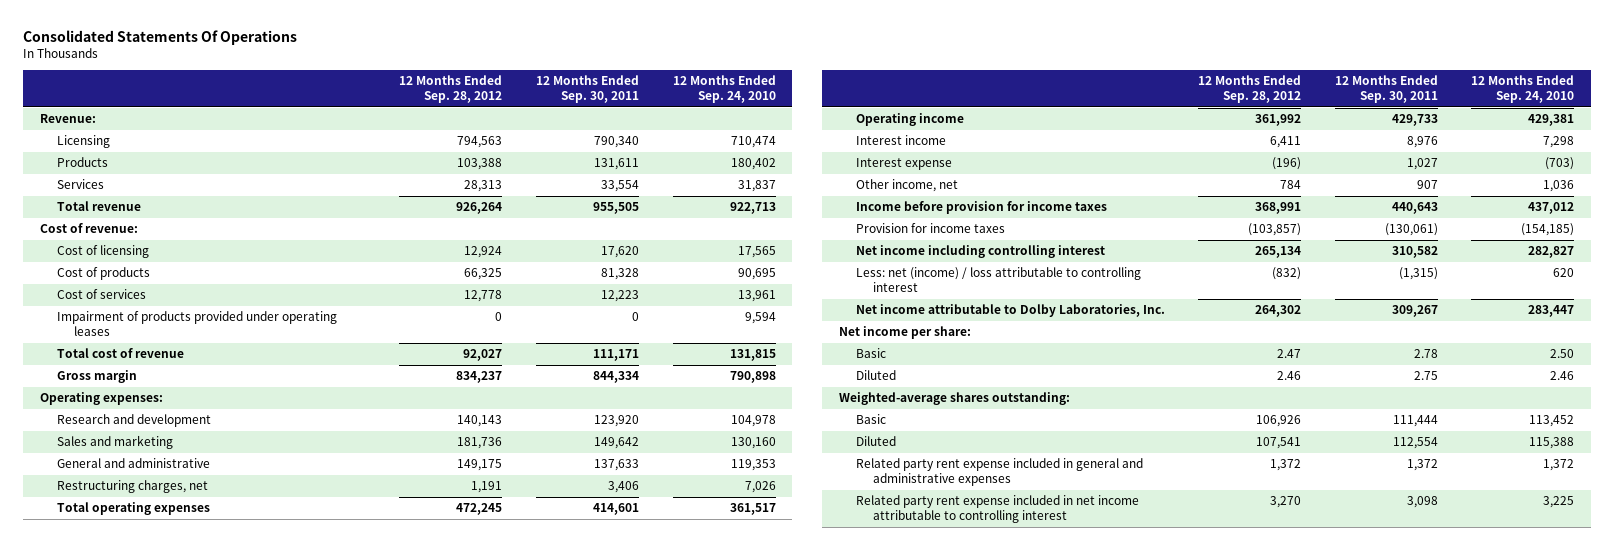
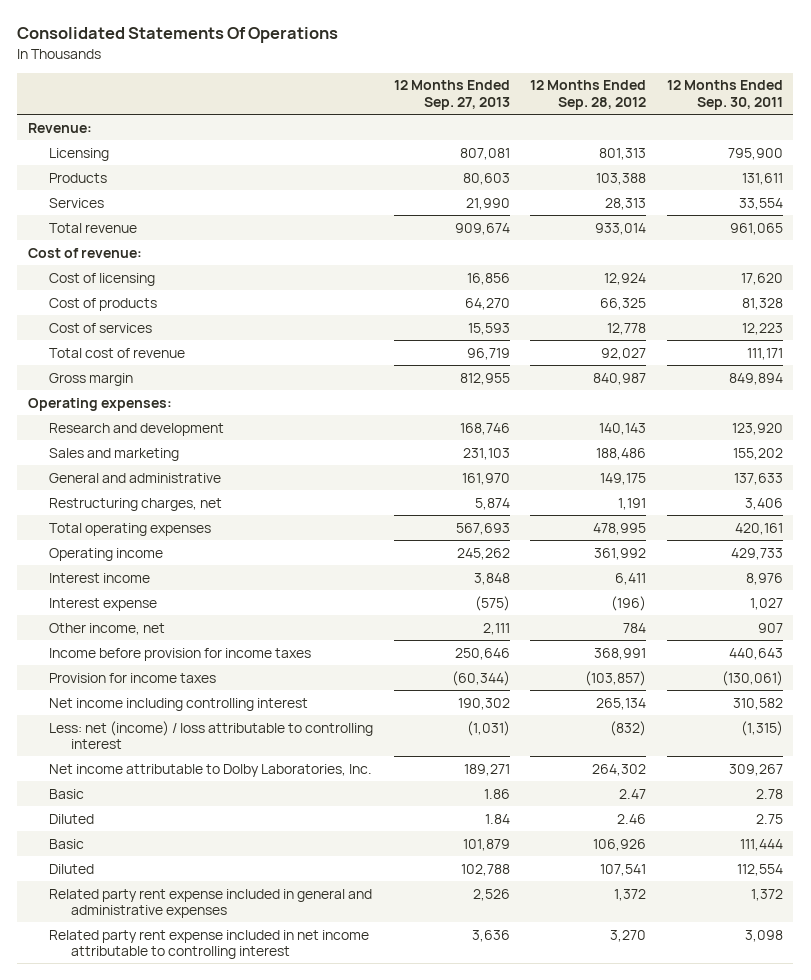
- | 12 Months Ended Sep. 28, 2012 | 12 Months Ended Sep. 30, 2011 | 12 Months Ended Sep. 24, 2010
+ | 12 Months Ended Sep. 27, 2013 | 12 Months Ended Sep. 28, 2012 | 12 Months Ended Sep. 30, 2011
- Licensing | 794,563 | 790,340 | 710,474
+ Licensing | 807,081 | 801,313 | 795,900
- Total revenue | 926,264 | 955,505 | 922,713
+ Total revenue | 909,674 | 933,014 | 961,065
- Impairment of products provided under operating leases | 0 | 0 | 9,594
- Gross margin | 834,237 | 844,334 | 790,898
+ Gross margin | 812,955 | 840,987 | 849,894
- Sales and marketing | 181,736 | 149,642 | 130,160
+ Sales and marketing | 231,103 | 188,486 | 155,202
- Total operating expenses | 472,245 | 414,601 | 361,517
+ Total operating expenses | 567,693 | 478,995 | 420,161
- Net income per share:
- Weighted-average shares outstanding:

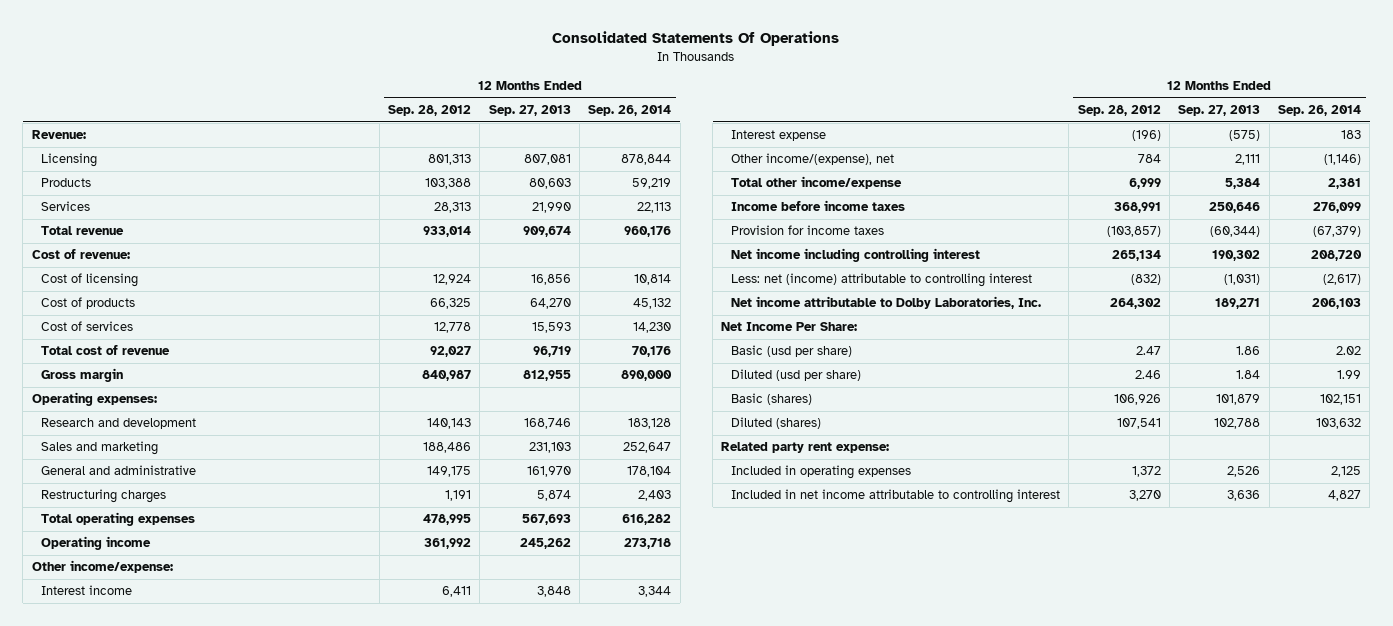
- | 12 Months Ended Sep. 27, 2013 | 12 Months Ended Sep. 28, 2012 | 12 Months Ended Sep. 30, 2011
+ | 12 Months Ended Sep. 28, 2012 | 12 Months Ended Sep. 27, 2013 | 12 Months Ended Sep. 26, 2014
- Restructuring charges, net | 5,874 | 1,191 | 3,406
+ Restructuring charges | 1,191 | 5,874 | 2,403
+ Other income/expense:
- Other income, net | 2,111 | 784 | 907
- Income before provision for income taxes | 250,646 | 368,991 | 440,643
+ Other income/(expense), net | 784 | 2,111 | (1,146)
+ Total other income/expense | 6,999 | 5,384 | 2,381
+ Income before income taxes | 368,991 | 250,646 | 276,099
- Less: net (income) / loss attributable to controlling interest | (1,031) | (832) | (1,315)
+ Less: net (income) attributable to controlling interest | (832) | (1,031) | (2,617)
- Basic | 1.86 | 2.47 | 2.78
- Diluted | 1.84 | 2.46 | 2.75
- Basic | 101,879 | 106,926 | 111,444
- Diluted | 102,788 | 107,541 | 112,554
- Related party rent expense included in general and administrative expenses | 2,526 | 1,372 | 1,372
- Related party rent expense included in net income attributable to controlling interest | 3,636 | 3,270 | 3,098
+ Net Income Per Share:
+ Basic (usd per share) | 2.47 | 1.86 | 2.02
+ Diluted (usd per share) | 2.46 | 1.84 | 1.99
+ Basic (shares) | 106,926 | 101,879 | 102,151
+ Diluted (shares) | 107,541 | 102,788 | 103,632
+ Related party rent expense:
+ Included in operating expenses | 1,372 | 2,526 | 2,125
+ Included in net income attributable to controlling interest | 3,270 | 3,636 | 4,827

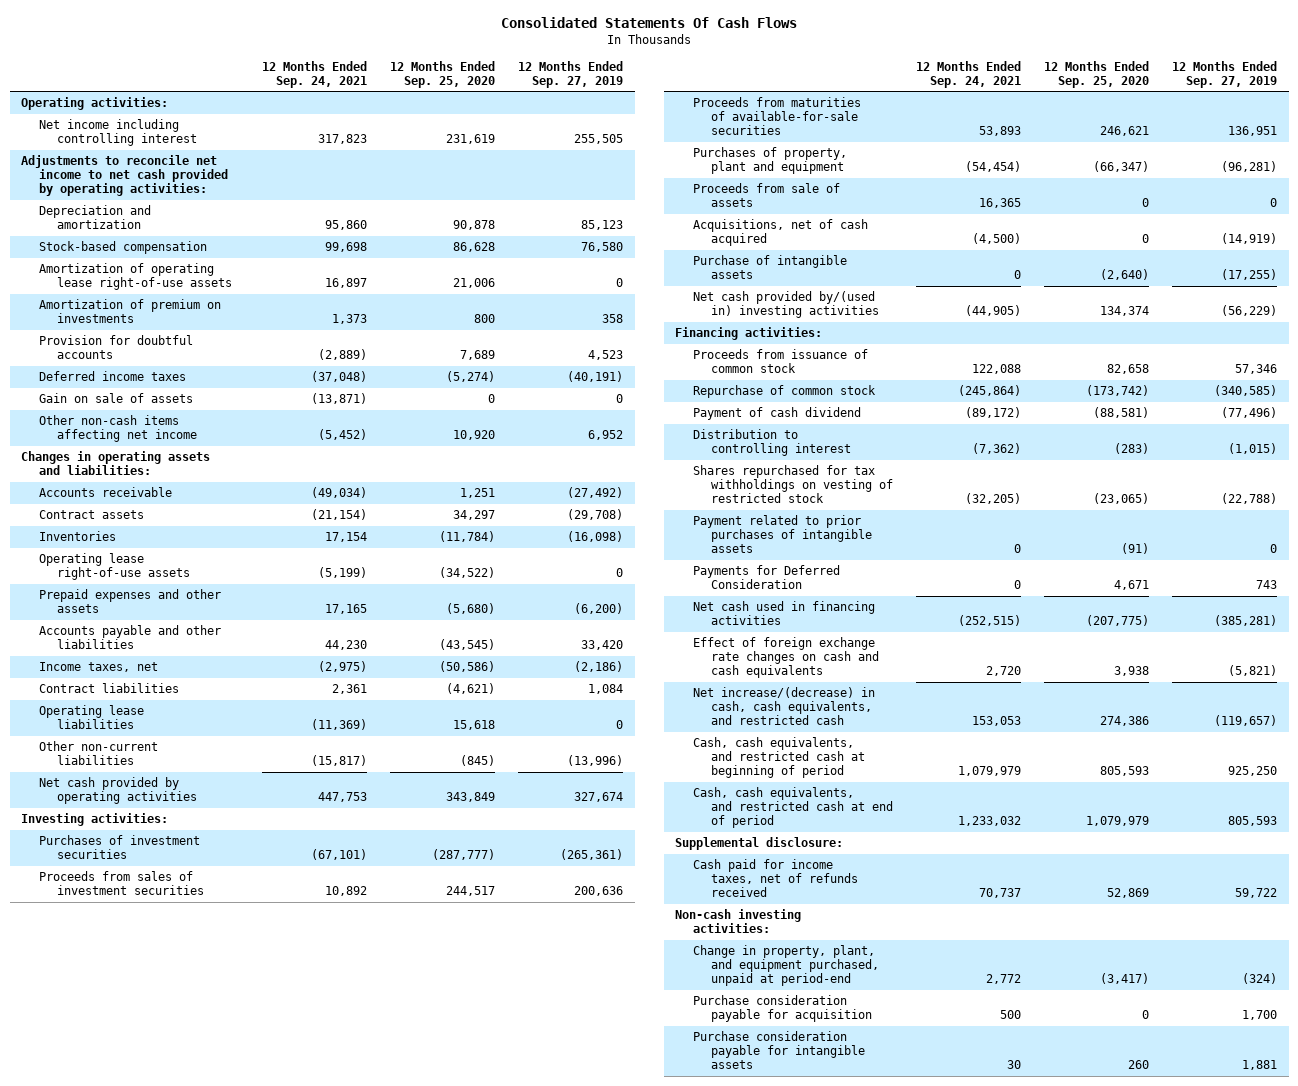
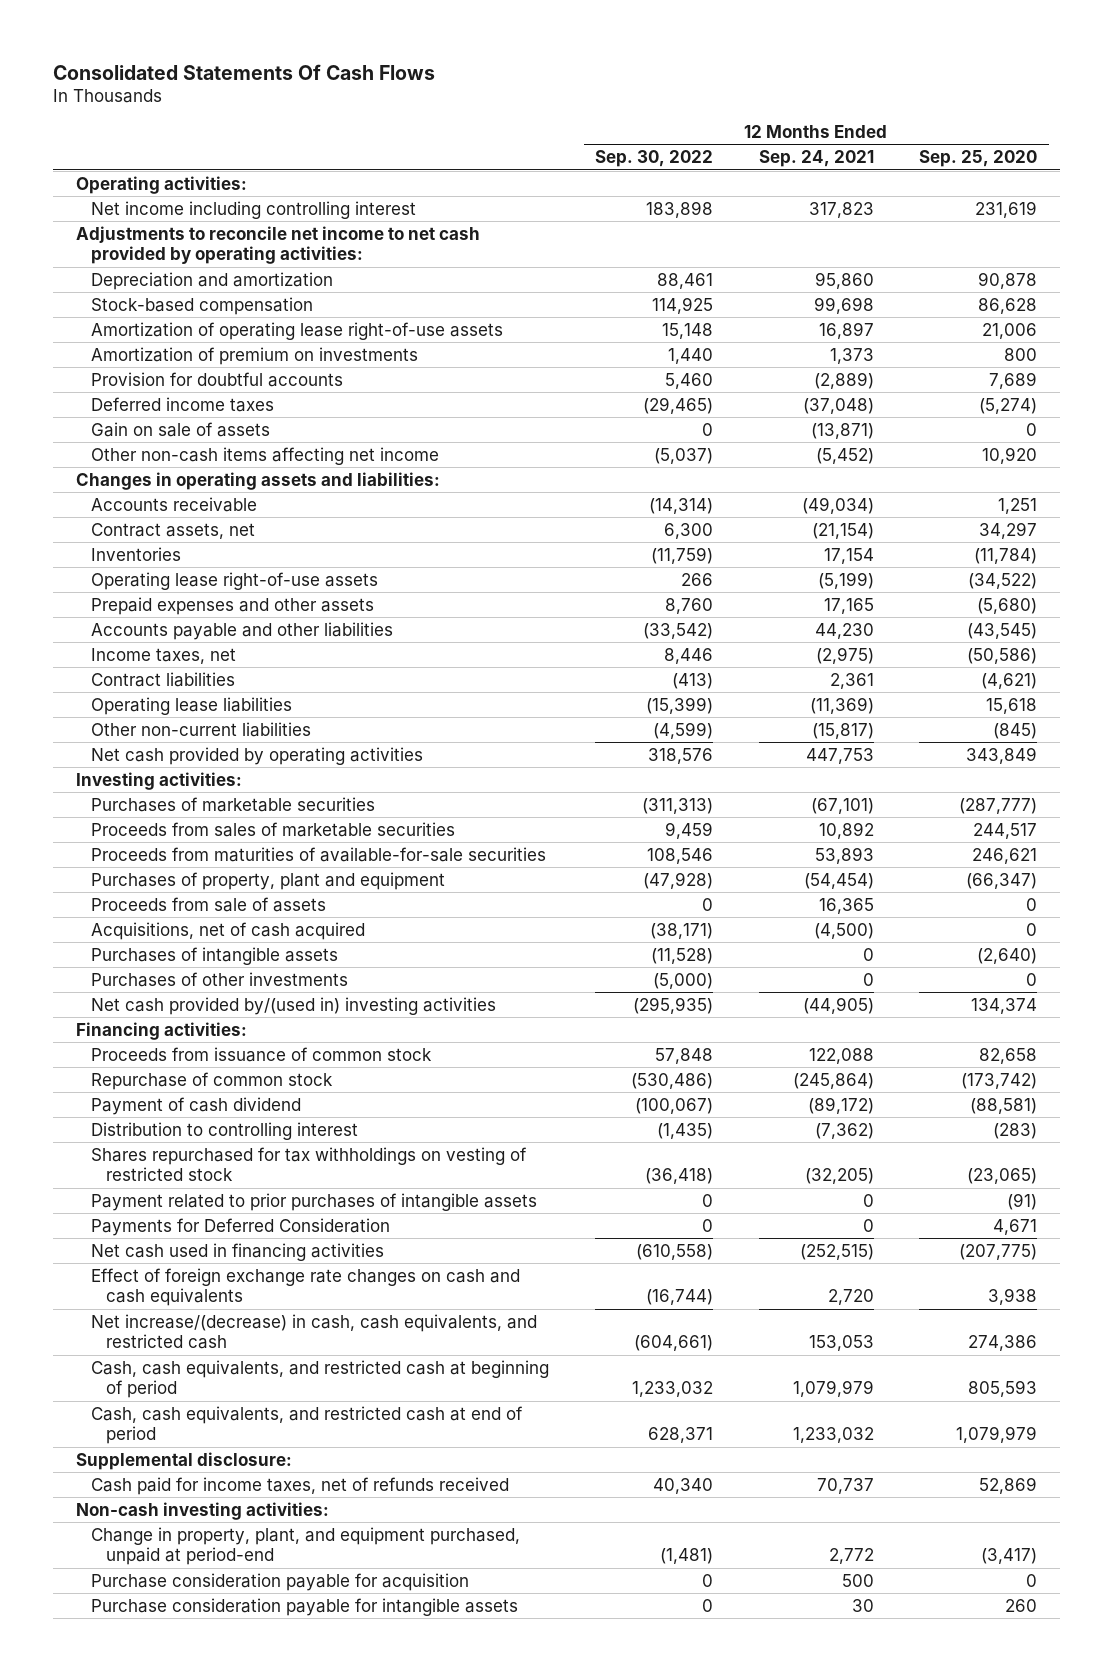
- | 12 Months Ended Sep. 24, 2021 | 12 Months Ended Sep. 25, 2020 | 12 Months Ended Sep. 27, 2019
+ | 12 Months Ended Sep. 30, 2022 | 12 Months Ended Sep. 24, 2021 | 12 Months Ended Sep. 25, 2020
- Contract assets | (21,154) | 34,297 | (29,708)
+ Contract assets, net | 6,300 | (21,154) | 34,297
- Purchases of investment securities | (67,101) | (287,777) | (265,361)
- Proceeds from sales of investment securities | 10,892 | 244,517 | 200,636
+ Purchases of marketable securities | (311,313) | (67,101) | (287,777)
+ Proceeds from sales of marketable securities | 9,459 | 10,892 | 244,517
- Purchase of intangible assets | 0 | (2,640) | (17,255)
+ Purchases of intangible assets | (11,528) | 0 | (2,640)
+ Purchases of other investments | (5,000) | 0 | 0

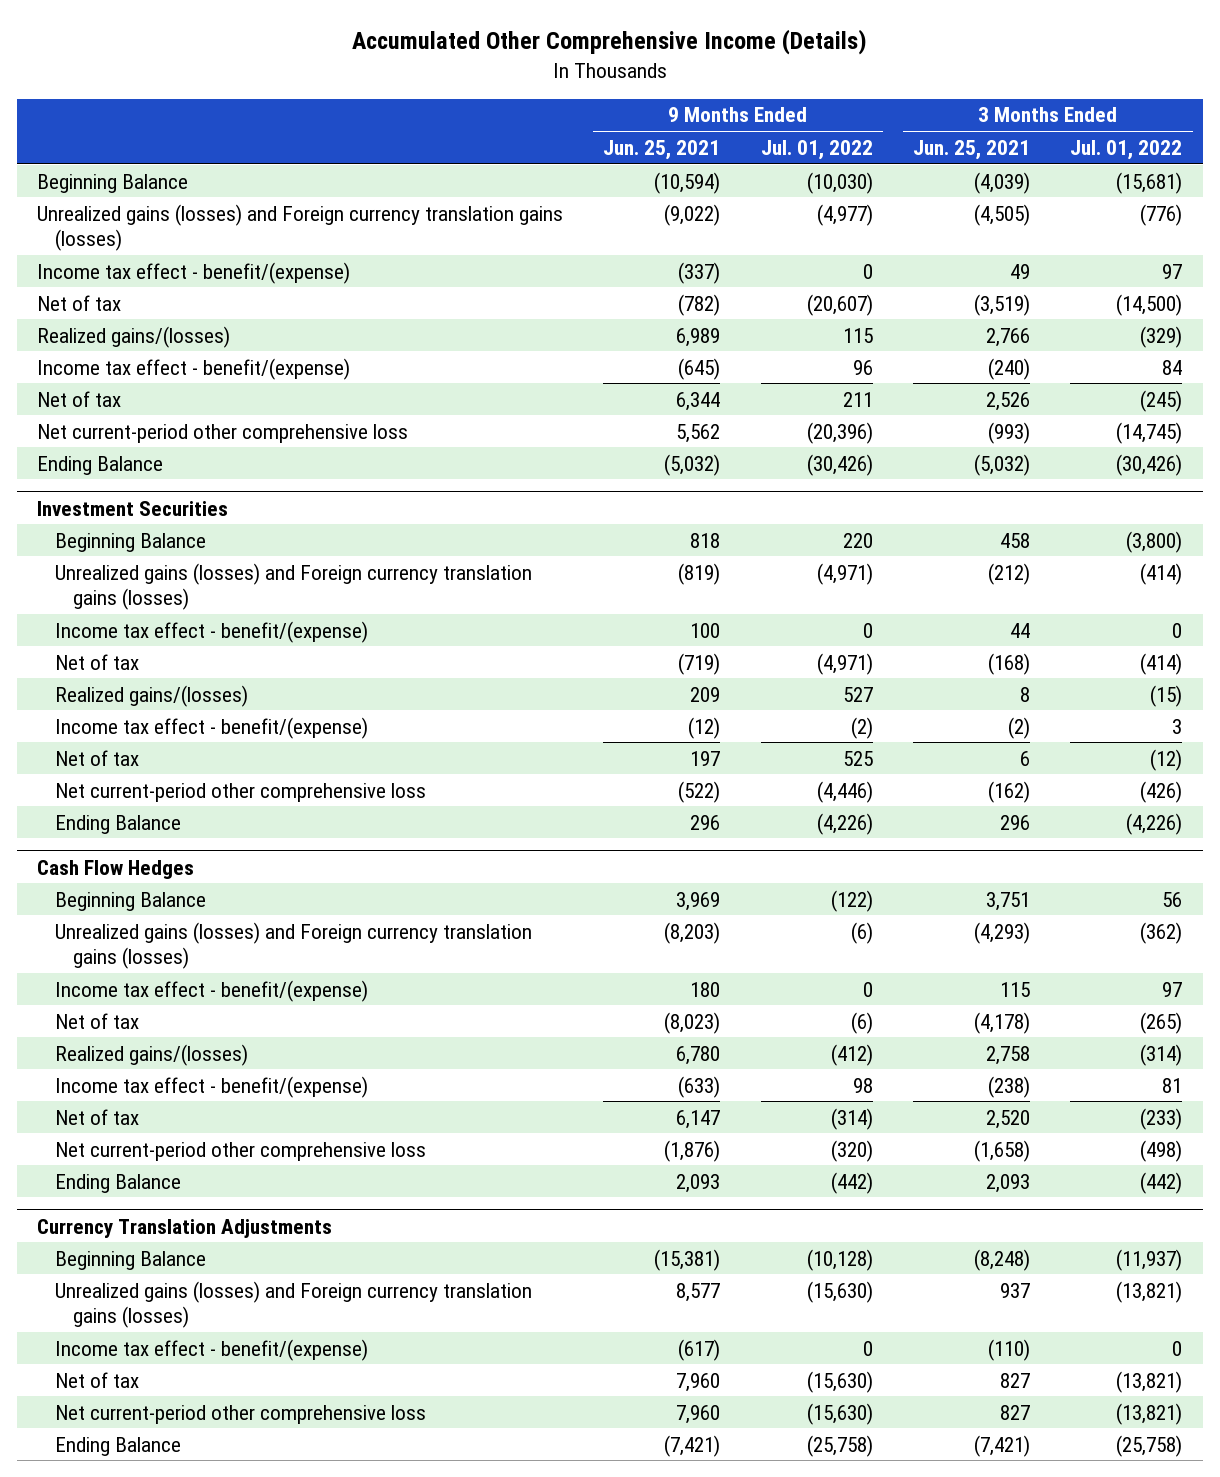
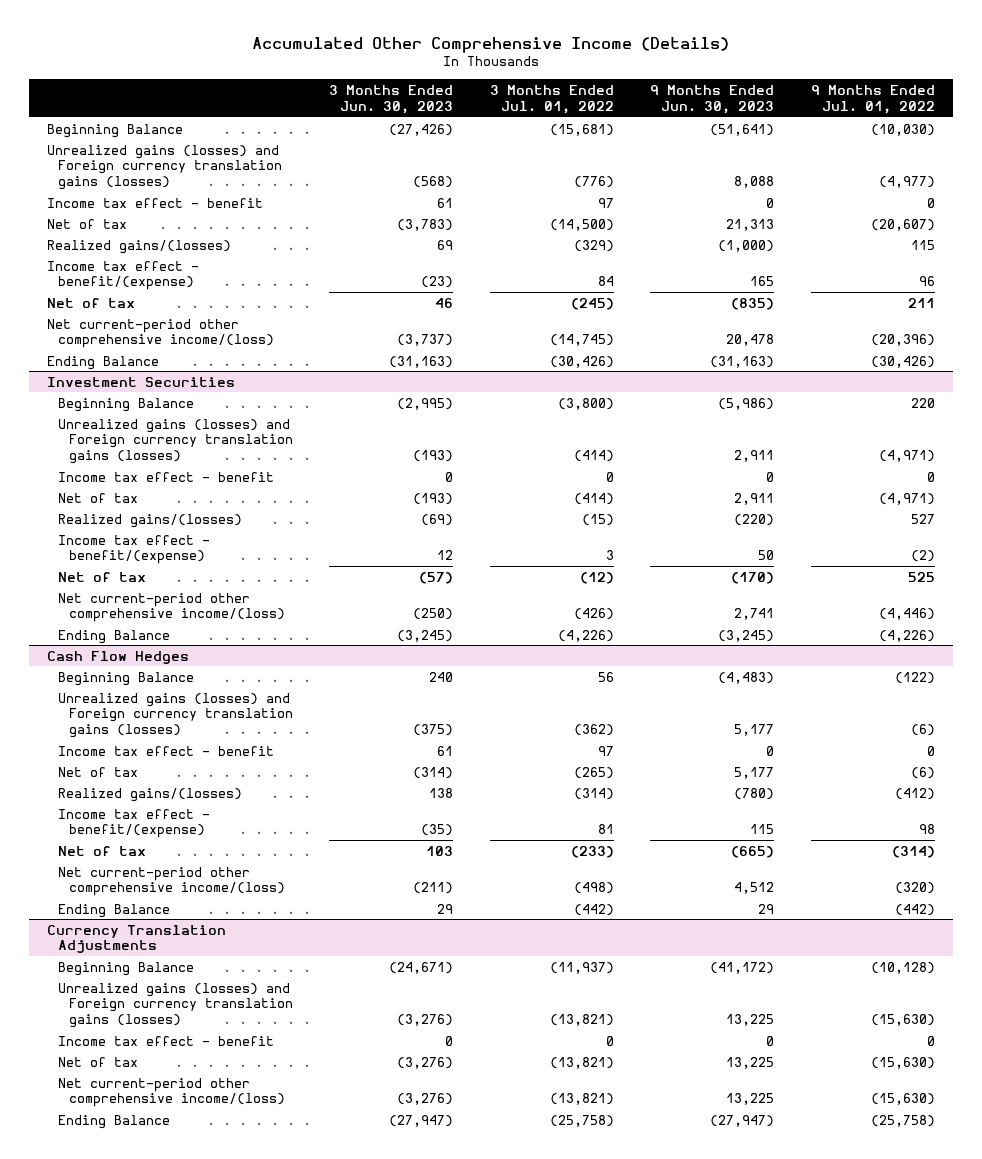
- | 9 Months Ended Jun. 25, 2021 | 9 Months Ended Jul. 01, 2022 | 3 Months Ended Jun. 25, 2021 | 3 Months Ended Jul. 01, 2022
+ | 3 Months Ended Jun. 30, 2023 | 3 Months Ended Jul. 01, 2022 | 9 Months Ended Jun. 30, 2023 | 9 Months Ended Jul. 01, 2022
- Income tax effect - benefit/(expense) | (337) | 0 | 49 | 97
+ Income tax effect - benefit | 61 | 97 | 0 | 0
- Net current-period other comprehensive loss | 5,562 | (20,396) | (993) | (14,745)
+ Net current-period other comprehensive income/(loss) | (3,737) | (14,745) | 20,478 | (20,396)
@ Investment Securities
- Income tax effect - benefit/(expense) | 100 | 0 | 44 | 0
+ Income tax effect - benefit | 0 | 0 | 0 | 0
- Net current-period other comprehensive loss | (522) | (4,446) | (162) | (426)
+ Net current-period other comprehensive income/(loss) | (250) | (426) | 2,741 | (4,446)
@ Cash Flow Hedges
- Income tax effect - benefit/(expense) | 180 | 0 | 115 | 97
+ Income tax effect - benefit | 61 | 97 | 0 | 0
- Net current-period other comprehensive loss | (1,876) | (320) | (1,658) | (498)
+ Net current-period other comprehensive income/(loss) | (211) | (498) | 4,512 | (320)
@ Currency Translation Adjustments
- Income tax effect - benefit/(expense) | (617) | 0 | (110) | 0
+ Income tax effect - benefit | 0 | 0 | 0 | 0
- Net current-period other comprehensive loss | 7,960 | (15,630) | 827 | (13,821)
+ Net current-period other comprehensive income/(loss) | (3,276) | (13,821) | 13,225 | (15,630)

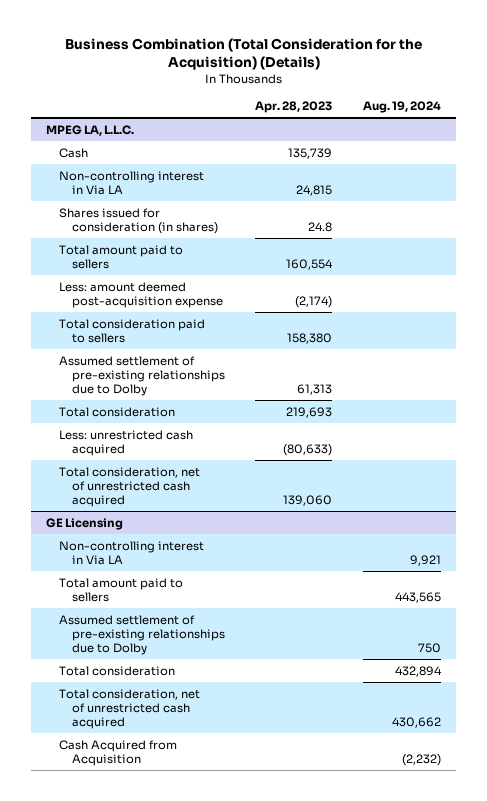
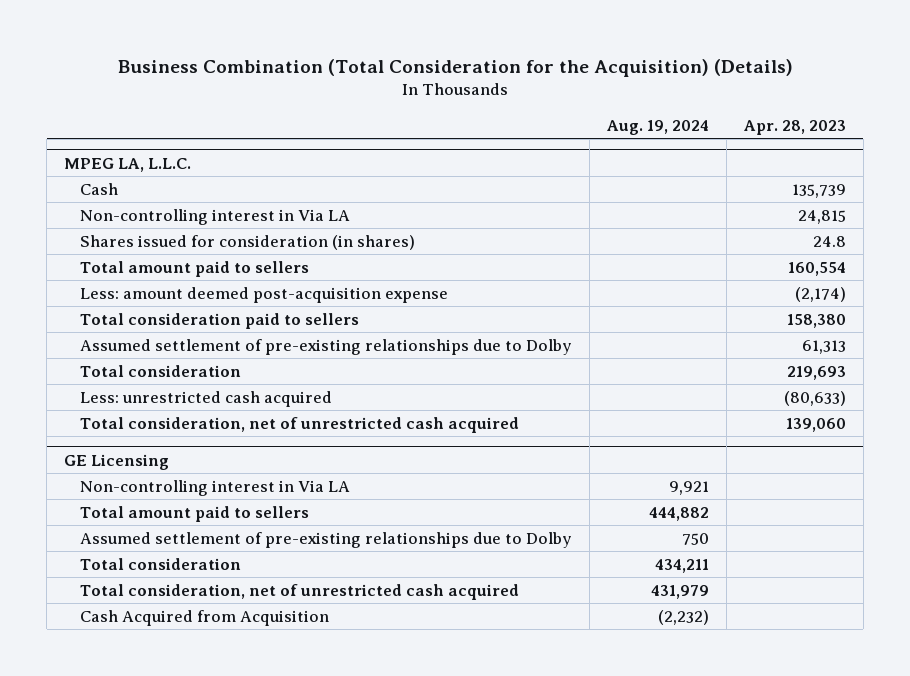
- | Apr. 28, 2023 | Aug. 19, 2024
+ | Aug. 19, 2024 | Apr. 28, 2023
@ GE Licensing
- Total amount paid to sellers | | 443,565
+ Total amount paid to sellers | 444,882 |
- Total consideration | | 432,894
- Total consideration, net of unrestricted cash acquired | | 430,662
+ Total consideration | 434,211 |
+ Total consideration, net of unrestricted cash acquired | 431,979 |

